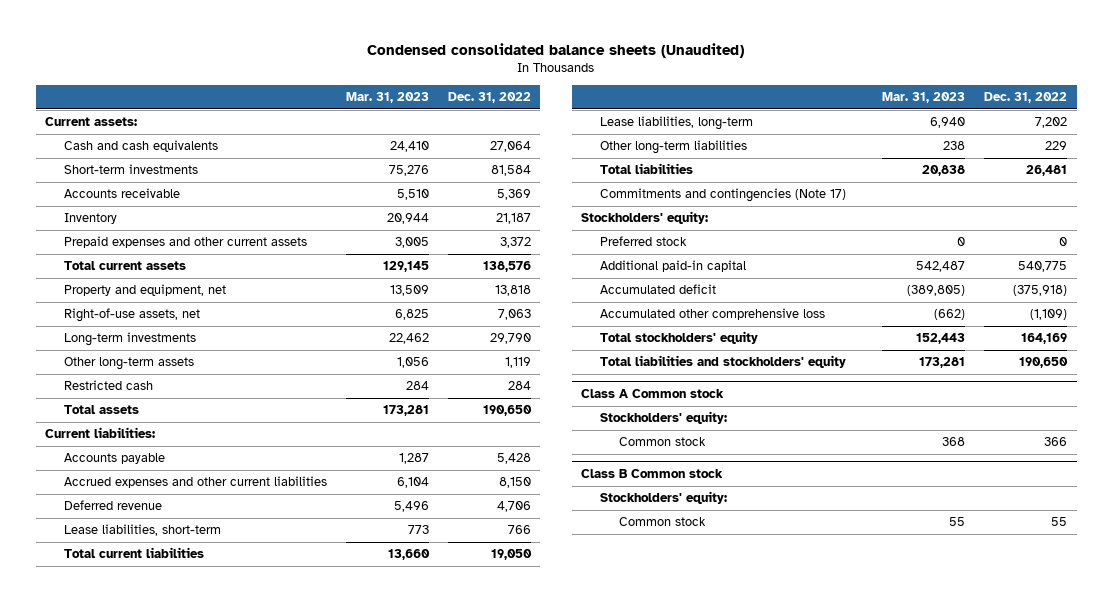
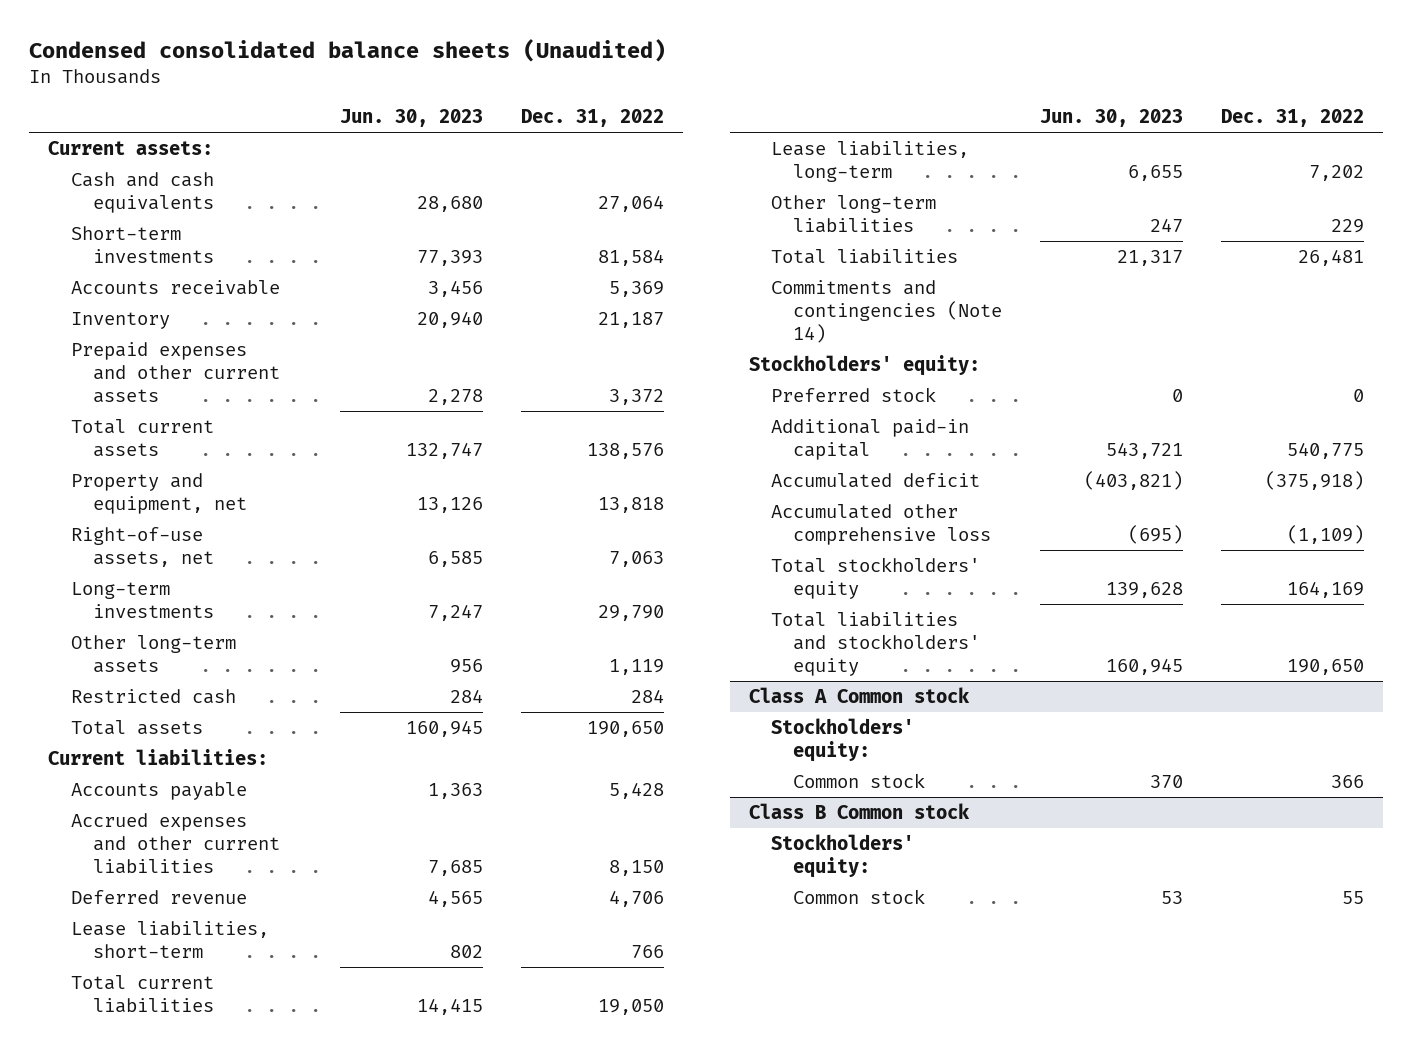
- | Mar. 31, 2023 | Dec. 31, 2022
+ | Jun. 30, 2023 | Dec. 31, 2022
- Commitments and contingencies (Note 17)
+ Commitments and contingencies (Note 14)

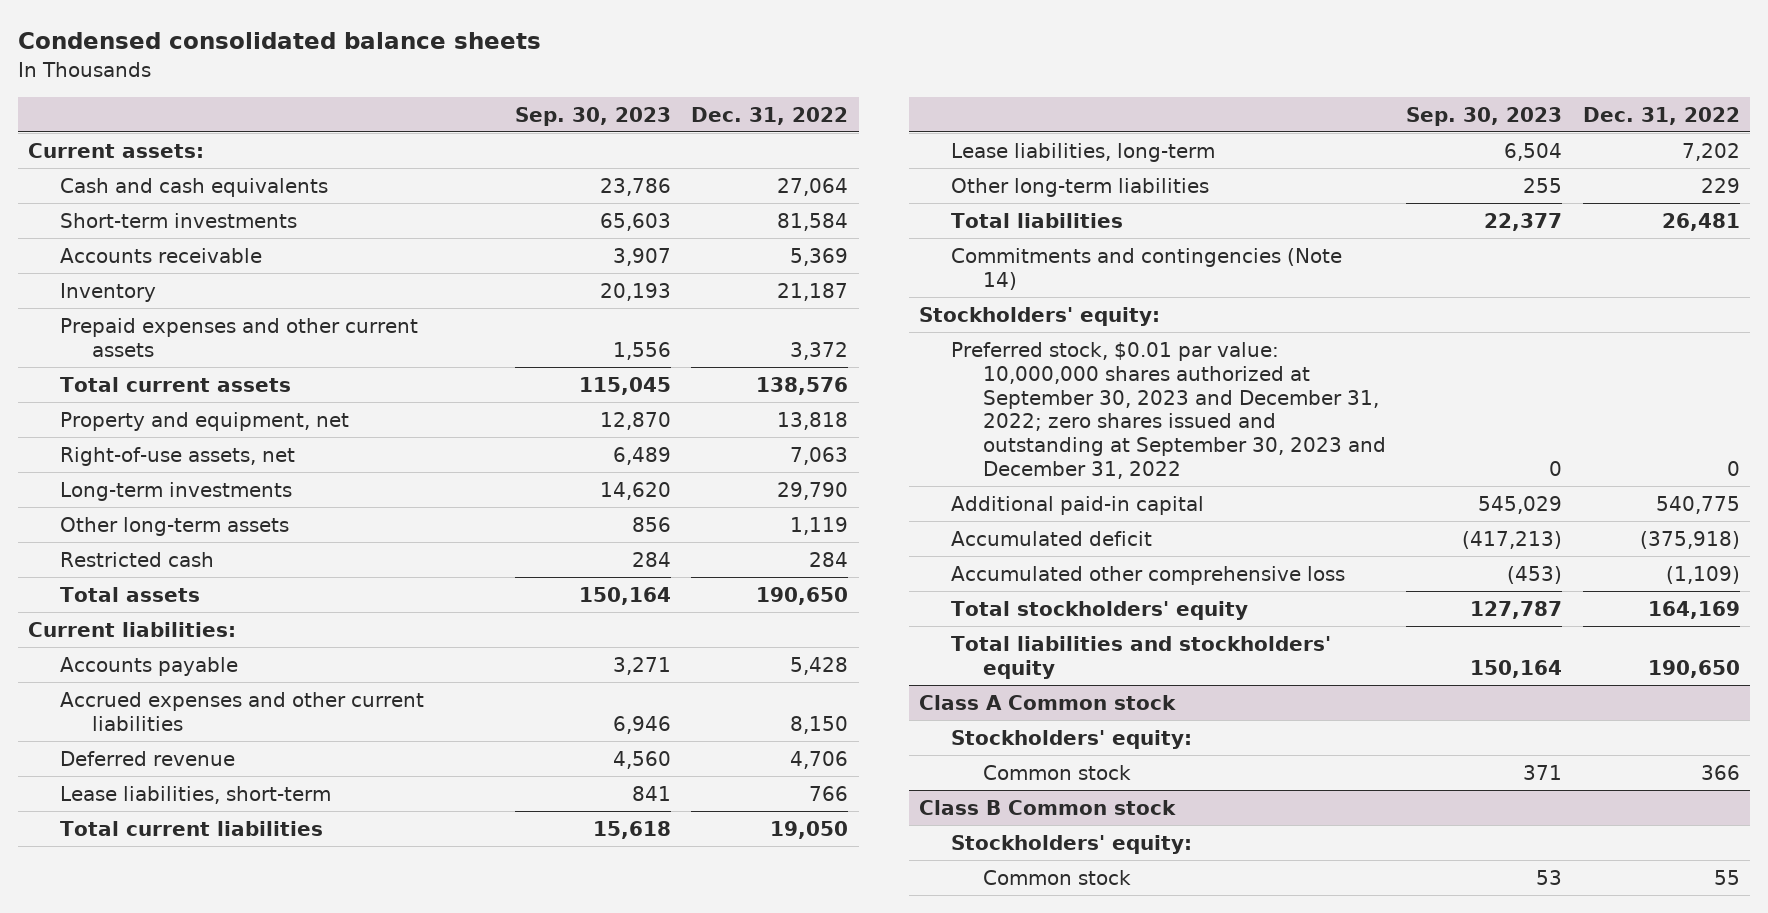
- Condensed consolidated balance sheets (Unaudited)
+ Condensed consolidated balance sheets
- | Jun. 30, 2023 | Dec. 31, 2022
+ | Sep. 30, 2023 | Dec. 31, 2022
- Preferred stock | 0 | 0
+ Preferred stock, $0.01 par value: 10,000,000 shares authorized at September 30, 2023 and December 31, 2022; zero shares issued and outstanding at September 30, 2023 and December 31, 2022 | 0 | 0

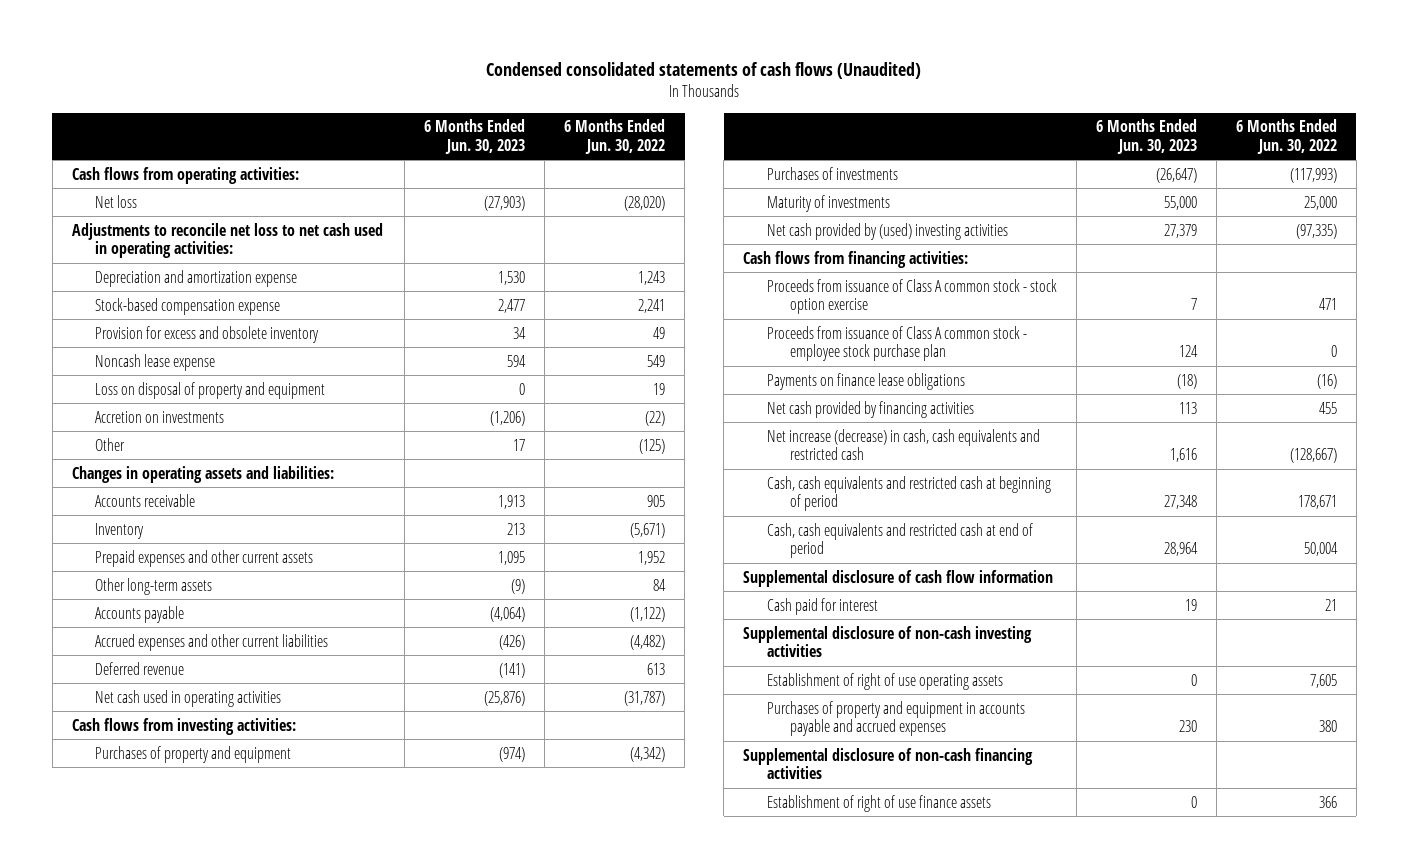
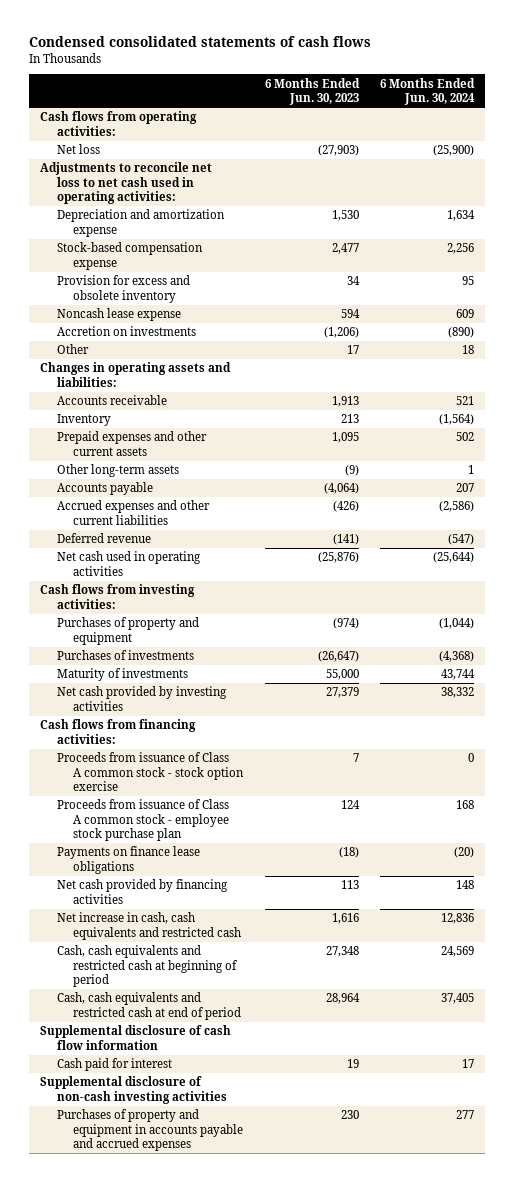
- Condensed consolidated statements of cash flows (Unaudited)
+ Condensed consolidated statements of cash flows
- | 6 Months Ended Jun. 30, 2023 | 6 Months Ended Jun. 30, 2022
+ | 6 Months Ended Jun. 30, 2023 | 6 Months Ended Jun. 30, 2024
- Loss on disposal of property and equipment | 0 | 19
- Net cash provided by (used) investing activities | 27,379 | (97,335)
+ Net cash provided by investing activities | 27,379 | 38,332
- Net increase (decrease) in cash, cash equivalents and restricted cash | 1,616 | (128,667)
+ Net increase in cash, cash equivalents and restricted cash | 1,616 | 12,836
- Establishment of right of use operating assets | 0 | 7,605
- Supplemental disclosure of non-cash financing activities
- Establishment of right of use finance assets | 0 | 366

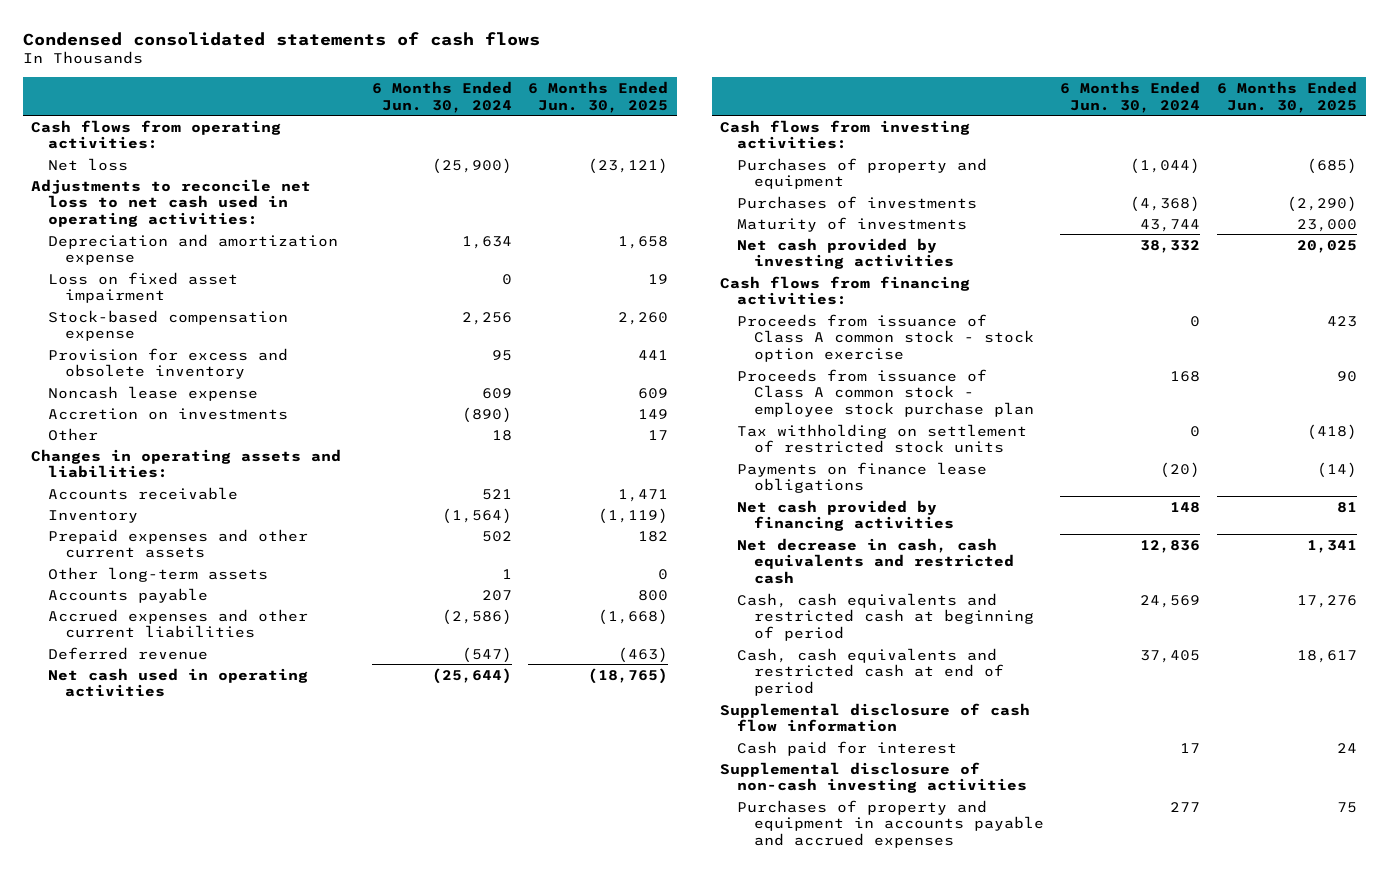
- | 6 Months Ended Jun. 30, 2023 | 6 Months Ended Jun. 30, 2024
+ | 6 Months Ended Jun. 30, 2024 | 6 Months Ended Jun. 30, 2025
+ Loss on fixed asset impairment | 0 | 19
+ Tax withholding on settlement of restricted stock units | 0 | (418)
- Net increase in cash, cash equivalents and restricted cash | 1,616 | 12,836
+ Net decrease in cash, cash equivalents and restricted cash | 12,836 | 1,341

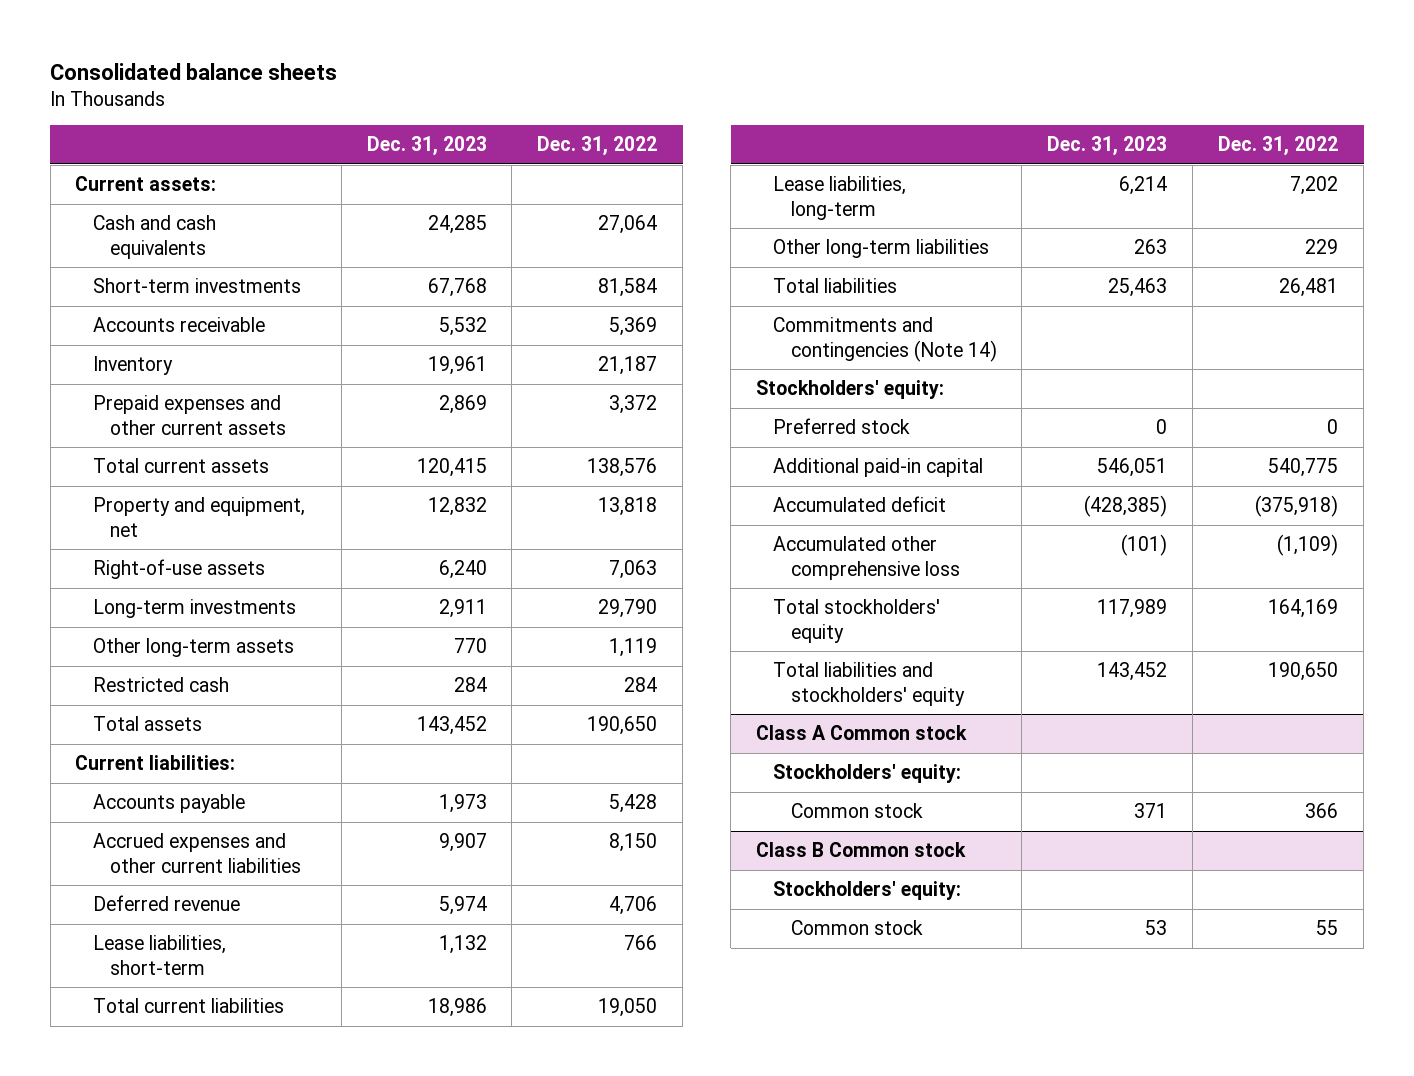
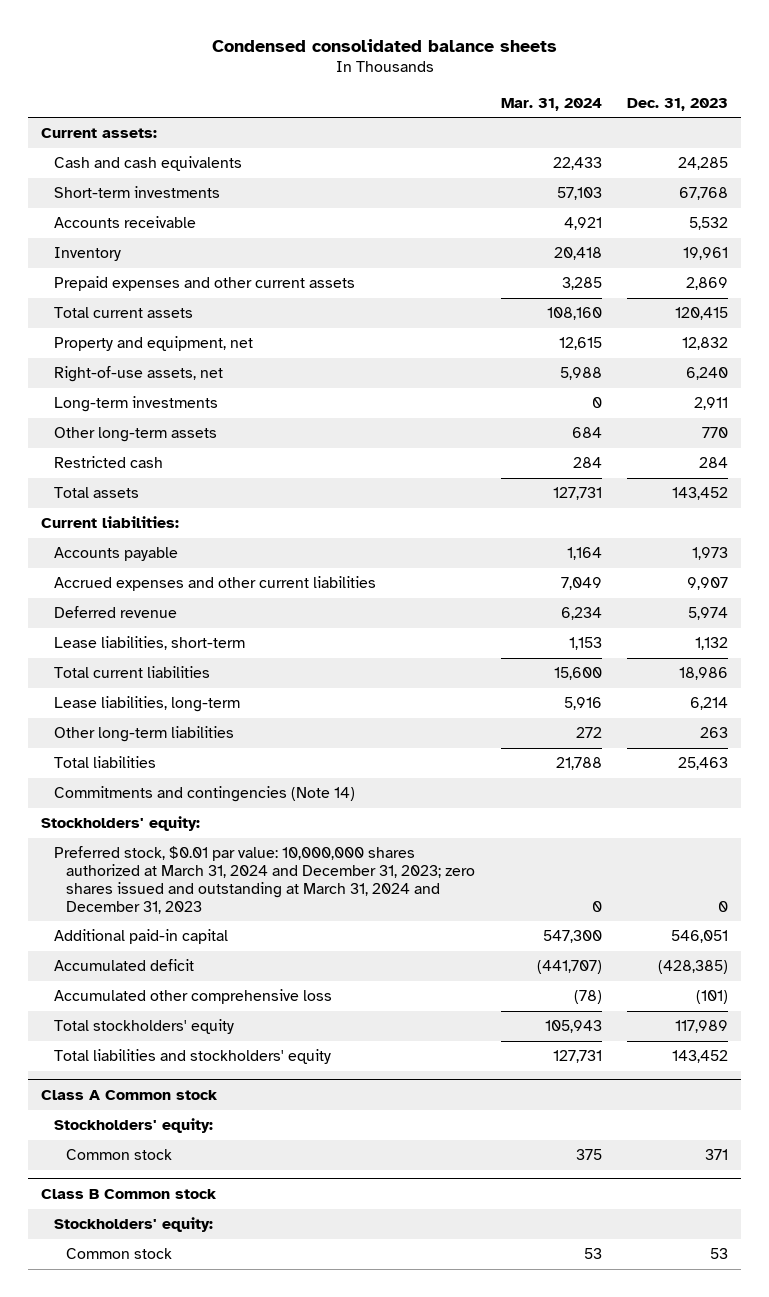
- Consolidated balance sheets
+ Condensed consolidated balance sheets
- | Dec. 31, 2023 | Dec. 31, 2022
+ | Mar. 31, 2024 | Dec. 31, 2023
- Right-of-use assets | 6,240 | 7,063
+ Right-of-use assets, net | 5,988 | 6,240
- Preferred stock | 0 | 0
+ Preferred stock, $0.01 par value: 10,000,000 shares authorized at March 31, 2024 and December 31, 2023; zero shares issued and outstanding at March 31, 2024 and December 31, 2023 | 0 | 0

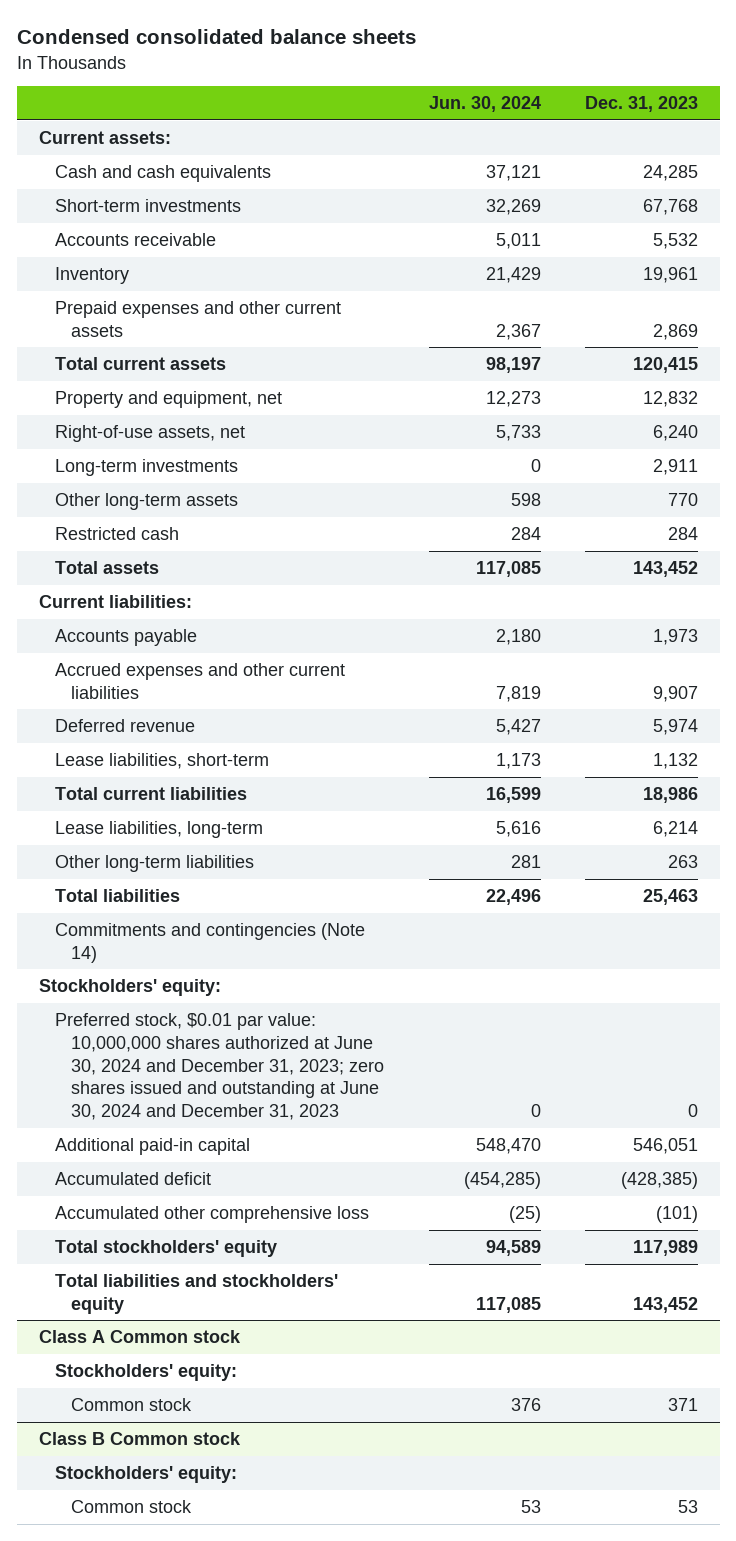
- | Mar. 31, 2024 | Dec. 31, 2023
+ | Jun. 30, 2024 | Dec. 31, 2023
- Preferred stock, $0.01 par value: 10,000,000 shares authorized at March 31, 2024 and December 31, 2023; zero shares issued and outstanding at March 31, 2024 and December 31, 2023 | 0 | 0
+ Preferred stock, $0.01 par value: 10,000,000 shares authorized at June 30, 2024 and December 31, 2023; zero shares issued and outstanding at June 30, 2024 and December 31, 2023 | 0 | 0

